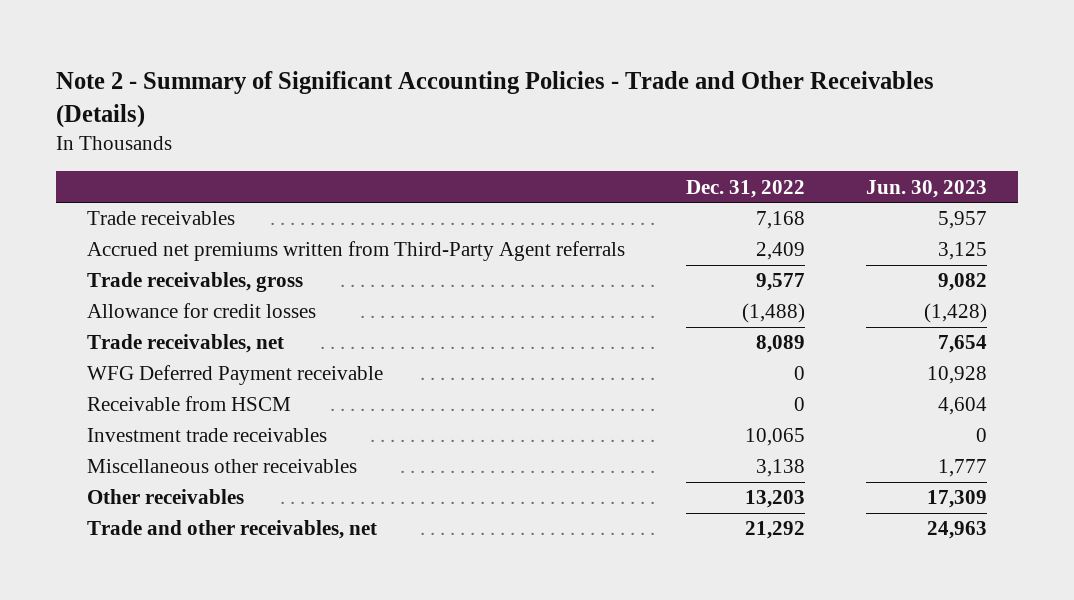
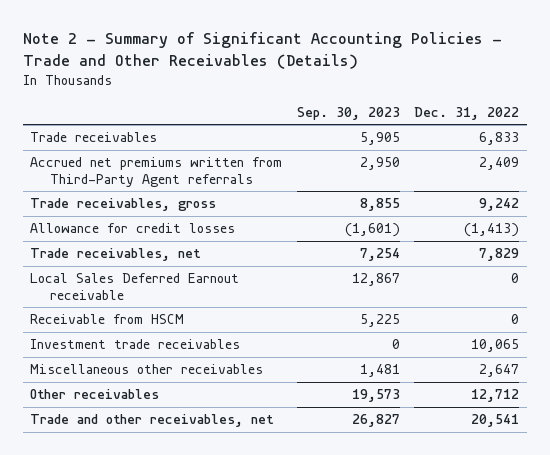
- | Dec. 31, 2022 | Jun. 30, 2023
+ | Sep. 30, 2023 | Dec. 31, 2022
- Trade receivables | 7,168 | 5,957
+ Trade receivables | 5,905 | 6,833
- Trade receivables, gross | 9,577 | 9,082
- Allowance for credit losses | (1,488) | (1,428)
- Trade receivables, net | 8,089 | 7,654
- WFG Deferred Payment receivable | 0 | 10,928
+ Trade receivables, gross | 8,855 | 9,242
+ Allowance for credit losses | (1,601) | (1,413)
+ Trade receivables, net | 7,254 | 7,829
+ Local Sales Deferred Earnout receivable | 12,867 | 0
- Miscellaneous other receivables | 3,138 | 1,777
- Other receivables | 13,203 | 17,309
- Trade and other receivables, net | 21,292 | 24,963
+ Miscellaneous other receivables | 1,481 | 2,647
+ Other receivables | 19,573 | 12,712
+ Trade and other receivables, net | 26,827 | 20,541

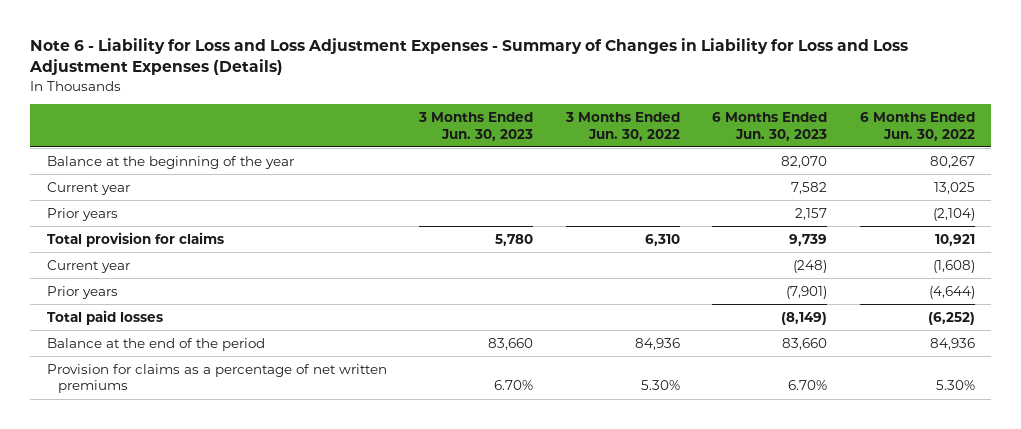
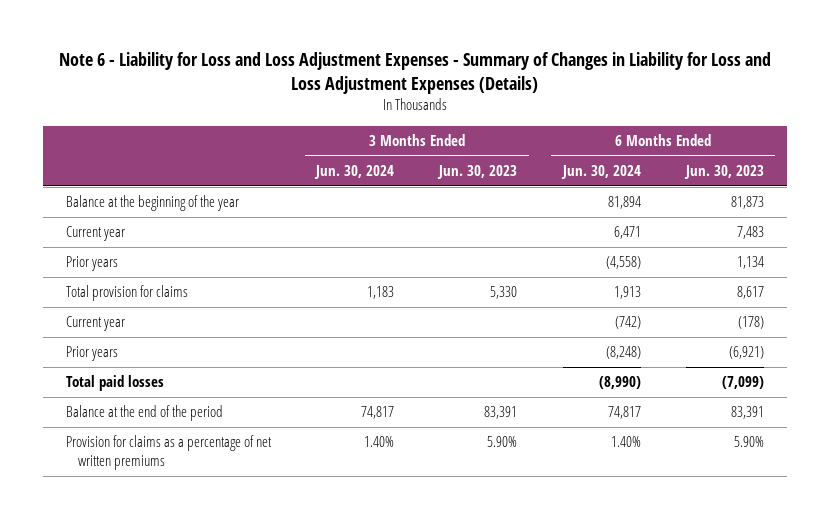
- | 3 Months Ended Jun. 30, 2023 | 3 Months Ended Jun. 30, 2022 | 6 Months Ended Jun. 30, 2023 | 6 Months Ended Jun. 30, 2022
+ | 3 Months Ended Jun. 30, 2024 | 3 Months Ended Jun. 30, 2023 | 6 Months Ended Jun. 30, 2024 | 6 Months Ended Jun. 30, 2023
- Balance at the beginning of the year | | | 82,070 | 80,267
- Current year | | | 7,582 | 13,025
- Prior years | | | 2,157 | (2,104)
- Total provision for claims | 5,780 | 6,310 | 9,739 | 10,921
- Current year | | | (248) | (1,608)
- Prior years | | | (7,901) | (4,644)
- Total paid losses | | | (8,149) | (6,252)
- Balance at the end of the period | 83,660 | 84,936 | 83,660 | 84,936
- Provision for claims as a percentage of net written premiums | 6.70% | 5.30% | 6.70% | 5.30%
+ Balance at the beginning of the year | | | 81,894 | 81,873
+ Current year | | | 6,471 | 7,483
+ Prior years | | | (4,558) | 1,134
+ Total provision for claims | 1,183 | 5,330 | 1,913 | 8,617
+ Current year | | | (742) | (178)
+ Prior years | | | (8,248) | (6,921)
+ Total paid losses | | | (8,990) | (7,099)
+ Balance at the end of the period | 74,817 | 83,391 | 74,817 | 83,391
+ Provision for claims as a percentage of net written premiums | 1.40% | 5.90% | 1.40% | 5.90%

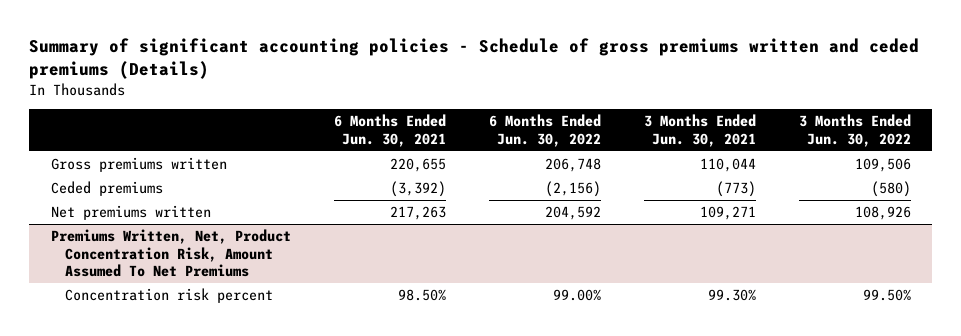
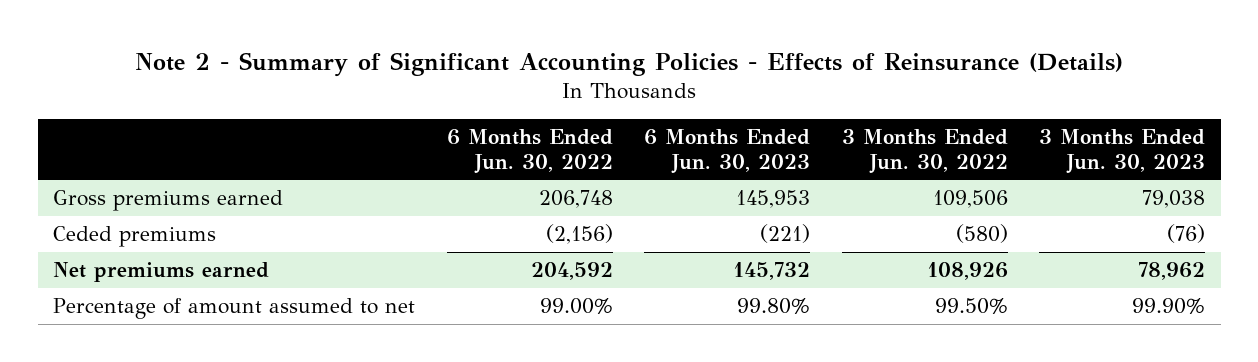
- Summary of significant accounting policies - Schedule of gross premiums written and ceded premiums (Details)
+ Note 2 - Summary of Significant Accounting Policies - Effects of Reinsurance (Details)
- | 6 Months Ended Jun. 30, 2021 | 6 Months Ended Jun. 30, 2022 | 3 Months Ended Jun. 30, 2021 | 3 Months Ended Jun. 30, 2022
+ | 6 Months Ended Jun. 30, 2022 | 6 Months Ended Jun. 30, 2023 | 3 Months Ended Jun. 30, 2022 | 3 Months Ended Jun. 30, 2023
- Gross premiums written | 220,655 | 206,748 | 110,044 | 109,506
+ Gross premiums earned | 206,748 | 145,953 | 109,506 | 79,038
- Net premiums written | 217,263 | 204,592 | 109,271 | 108,926
- Premiums Written, Net, Product Concentration Risk, Amount Assumed To Net Premiums
- Concentration risk percent | 98.50% | 99.00% | 99.30% | 99.50%
+ Net premiums earned | 204,592 | 145,732 | 108,926 | 78,962
+ Percentage of amount assumed to net | 99.00% | 99.80% | 99.50% | 99.90%

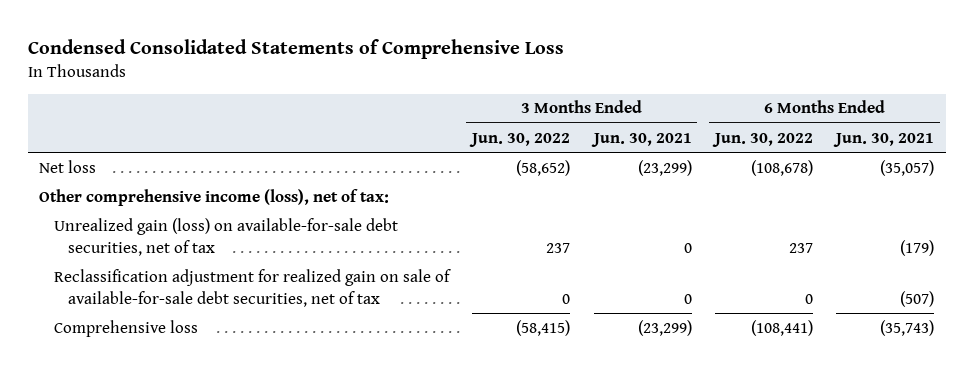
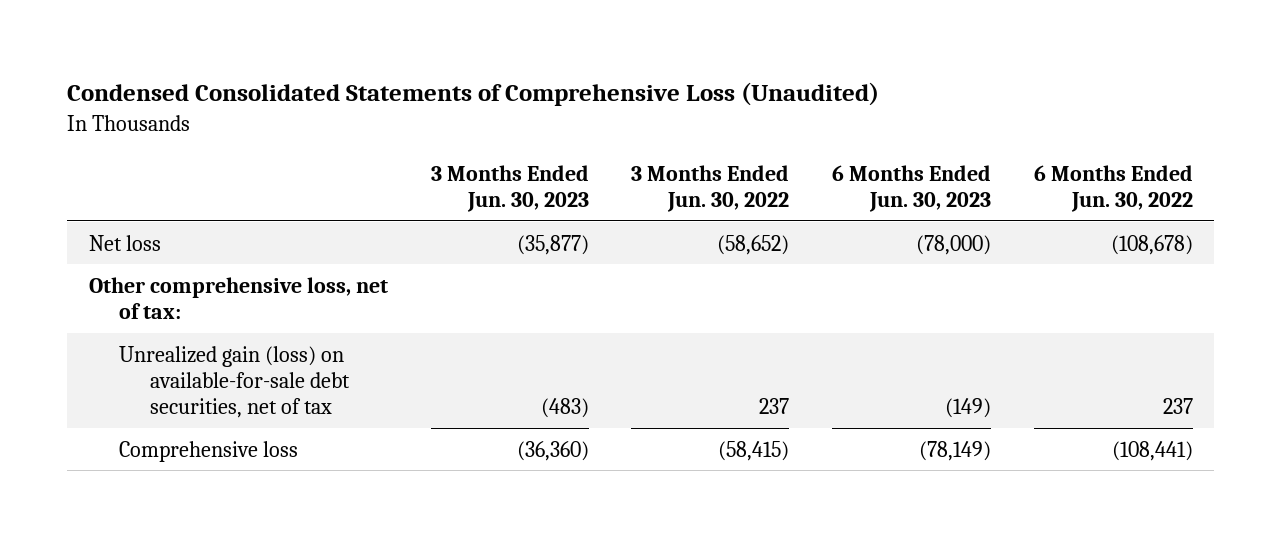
- Condensed Consolidated Statements of Comprehensive Loss
+ Condensed Consolidated Statements of Comprehensive Loss (Unaudited)
- | 3 Months Ended Jun. 30, 2022 | 3 Months Ended Jun. 30, 2021 | 6 Months Ended Jun. 30, 2022 | 6 Months Ended Jun. 30, 2021
+ | 3 Months Ended Jun. 30, 2023 | 3 Months Ended Jun. 30, 2022 | 6 Months Ended Jun. 30, 2023 | 6 Months Ended Jun. 30, 2022
- Other comprehensive income (loss), net of tax:
+ Other comprehensive loss, net of tax:
- Reclassification adjustment for realized gain on sale of available-for-sale debt securities, net of tax | 0 | 0 | 0 | (507)

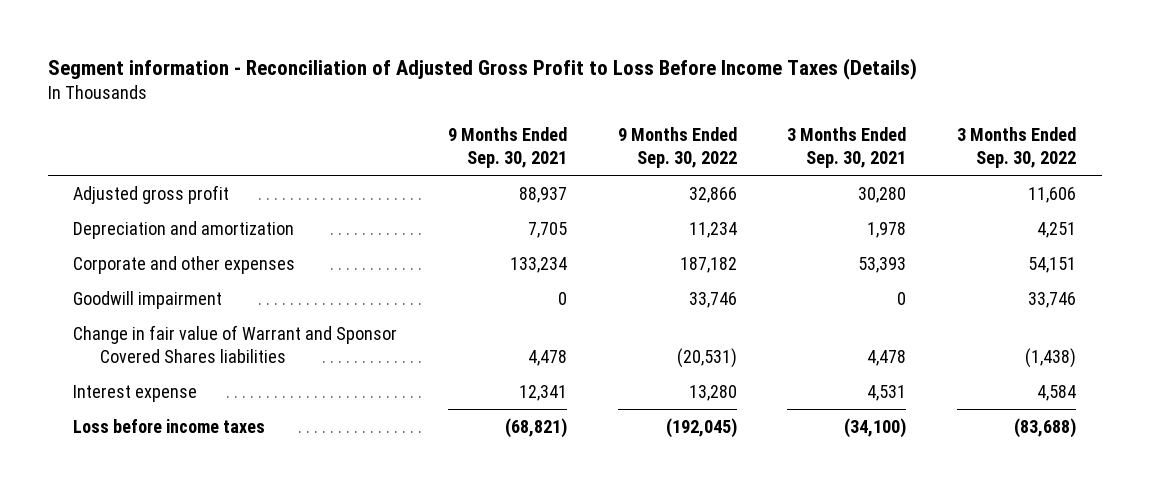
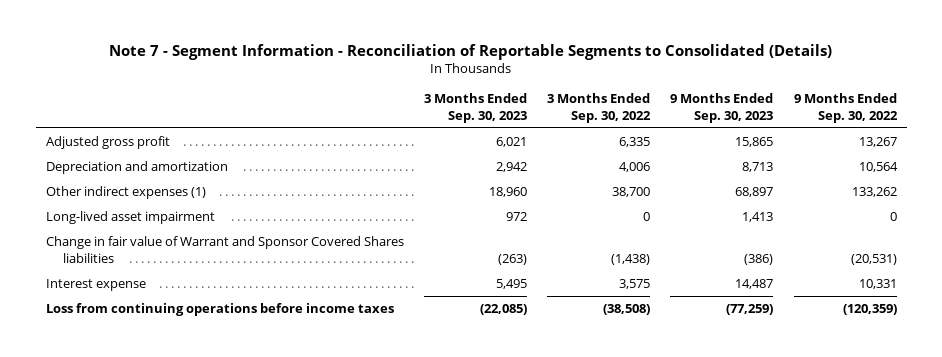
- Segment information - Reconciliation of Adjusted Gross Profit to Loss Before Income Taxes (Details)
+ Note 7 - Segment Information - Reconciliation of Reportable Segments to Consolidated (Details)
- | 9 Months Ended Sep. 30, 2021 | 9 Months Ended Sep. 30, 2022 | 3 Months Ended Sep. 30, 2021 | 3 Months Ended Sep. 30, 2022
+ | 3 Months Ended Sep. 30, 2023 | 3 Months Ended Sep. 30, 2022 | 9 Months Ended Sep. 30, 2023 | 9 Months Ended Sep. 30, 2022
- Adjusted gross profit | 88,937 | 32,866 | 30,280 | 11,606
- Depreciation and amortization | 7,705 | 11,234 | 1,978 | 4,251
- Corporate and other expenses | 133,234 | 187,182 | 53,393 | 54,151
- Goodwill impairment | 0 | 33,746 | 0 | 33,746
+ Adjusted gross profit | 6,021 | 6,335 | 15,865 | 13,267
+ Depreciation and amortization | 2,942 | 4,006 | 8,713 | 10,564
+ Other indirect expenses (1) | 18,960 | 38,700 | 68,897 | 133,262
+ Long-lived asset impairment | 972 | 0 | 1,413 | 0
- Interest expense | 12,341 | 13,280 | 4,531 | 4,584
- Loss before income taxes | (68,821) | (192,045) | (34,100) | (83,688)
+ Interest expense | 5,495 | 3,575 | 14,487 | 10,331
+ Loss from continuing operations before income taxes | (22,085) | (38,508) | (77,259) | (120,359)

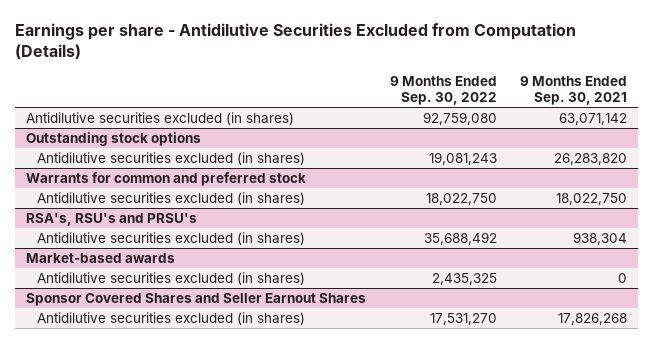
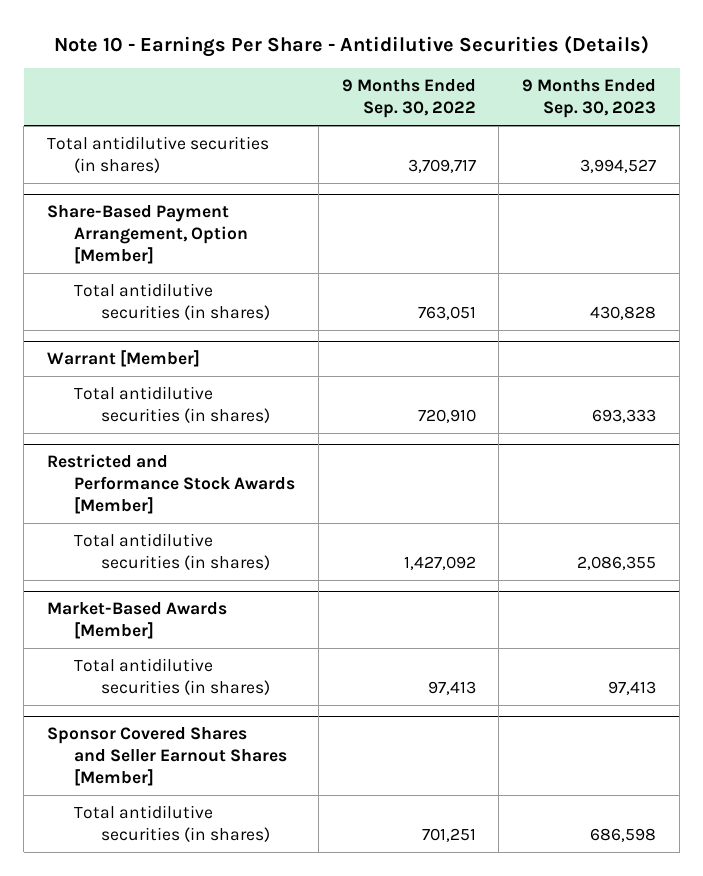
- Earnings per share - Antidilutive Securities Excluded from Computation (Details)
+ Note 10 - Earnings Per Share - Antidilutive Securities (Details)
- | 9 Months Ended Sep. 30, 2022 | 9 Months Ended Sep. 30, 2021
+ | 9 Months Ended Sep. 30, 2022 | 9 Months Ended Sep. 30, 2023
- Antidilutive securities excluded (in shares) | 92,759,080 | 63,071,142
- Outstanding stock options
- Antidilutive securities excluded (in shares) | 19,081,243 | 26,283,820
- Warrants for common and preferred stock
- Antidilutive securities excluded (in shares) | 18,022,750 | 18,022,750
- RSA's, RSU's and PRSU's
- Antidilutive securities excluded (in shares) | 35,688,492 | 938,304
- Market-based awards
- Antidilutive securities excluded (in shares) | 2,435,325 | 0
- Sponsor Covered Shares and Seller Earnout Shares
- Antidilutive securities excluded (in shares) | 17,531,270 | 17,826,268
+ Total antidilutive securities (in shares) | 3,709,717 | 3,994,527
+ Share-Based Payment Arrangement, Option [Member]
+ Total antidilutive securities (in shares) | 763,051 | 430,828
+ Warrant [Member]
+ Total antidilutive securities (in shares) | 720,910 | 693,333
+ Restricted and Performance Stock Awards [Member]
+ Total antidilutive securities (in shares) | 1,427,092 | 2,086,355
+ Market-Based Awards [Member]
+ Total antidilutive securities (in shares) | 97,413 | 97,413
+ Sponsor Covered Shares and Seller Earnout Shares [Member]
+ Total antidilutive securities (in shares) | 701,251 | 686,598

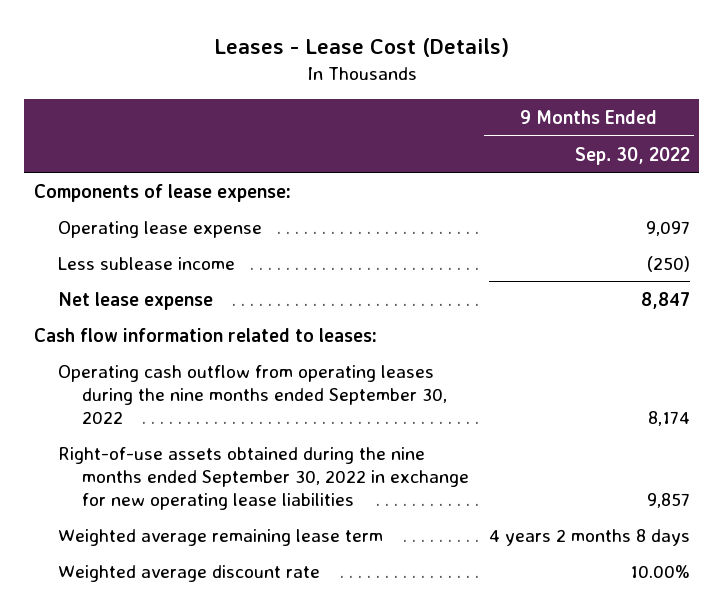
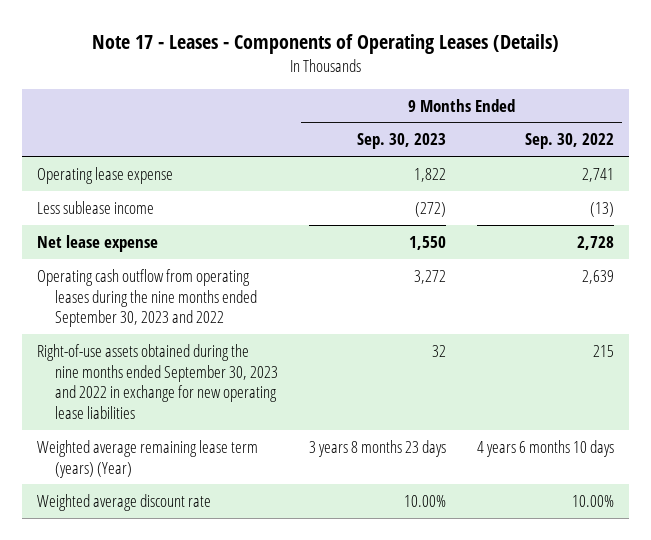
- Leases - Lease Cost (Details)
+ Note 17 - Leases - Components of Operating Leases (Details)
- | 9 Months Ended Sep. 30, 2022
+ | 9 Months Ended Sep. 30, 2023 | 9 Months Ended Sep. 30, 2022
- Components of lease expense:
- Operating lease expense | 9,097
- Less sublease income | (250)
- Net lease expense | 8,847
- Cash flow information related to leases:
- Operating cash outflow from operating leases during the nine months ended September 30, 2022 | 8,174
- Right-of-use assets obtained during the nine months ended September 30, 2022 in exchange for new operating lease liabilities | 9,857
- Weighted average remaining lease term | 4 years 2 months 8 days
+ Operating lease expense | 1,822 | 2,741
+ Less sublease income | (272) | (13)
+ Net lease expense | 1,550 | 2,728
+ Operating cash outflow from operating leases during the nine months ended September 30, 2023 and 2022 | 3,272 | 2,639
+ Right-of-use assets obtained during the nine months ended September 30, 2023 and 2022 in exchange for new operating lease liabilities | 32 | 215
+ Weighted average remaining lease term (years) (Year) | 3 years 8 months 23 days | 4 years 6 months 10 days

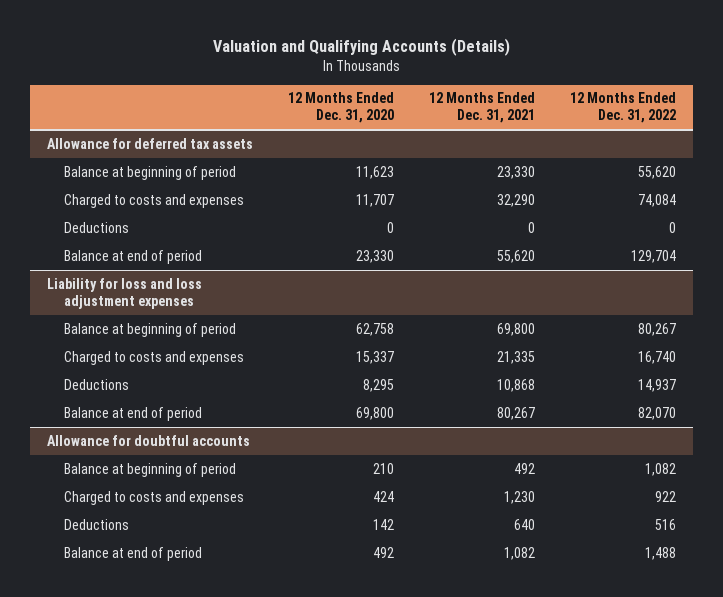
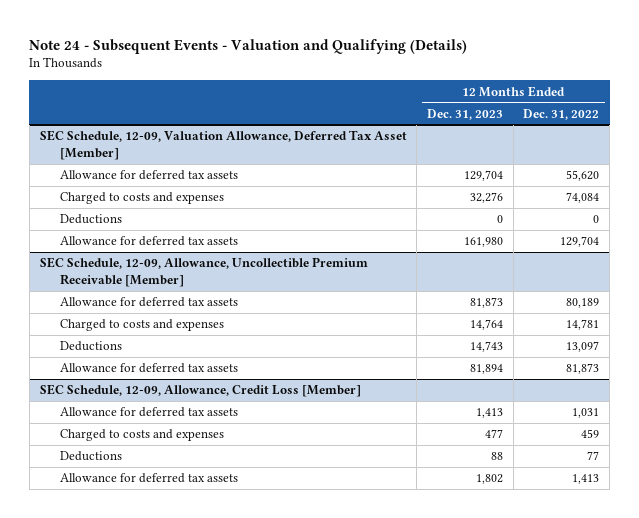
- Valuation and Qualifying Accounts (Details)
+ Note 24 - Subsequent Events - Valuation and Qualifying (Details)
- | 12 Months Ended Dec. 31, 2020 | 12 Months Ended Dec. 31, 2021 | 12 Months Ended Dec. 31, 2022
+ | 12 Months Ended Dec. 31, 2023 | 12 Months Ended Dec. 31, 2022
- Allowance for deferred tax assets
- Balance at beginning of period | 11,623 | 23,330 | 55,620
+ SEC Schedule, 12-09, Valuation Allowance, Deferred Tax Asset [Member]
+ Allowance for deferred tax assets | 129,704 | 55,620
- Balance at end of period | 23,330 | 55,620 | 129,704
- Liability for loss and loss adjustment expenses
- Balance at beginning of period | 62,758 | 69,800 | 80,267
- Charged to costs and expenses | 15,337 | 21,335 | 16,740
- Deductions | 8,295 | 10,868 | 14,937
- Balance at end of period | 69,800 | 80,267 | 82,070
- Allowance for doubtful accounts
- Balance at beginning of period | 210 | 492 | 1,082
- Charged to costs and expenses | 424 | 1,230 | 922
- Deductions | 142 | 640 | 516
- Balance at end of period | 492 | 1,082 | 1,488
+ Allowance for deferred tax assets | 161,980 | 129,704
+ SEC Schedule, 12-09, Allowance, Uncollectible Premium Receivable [Member]
+ Allowance for deferred tax assets | 81,873 | 80,189
+ Charged to costs and expenses | 14,764 | 14,781
+ Deductions | 14,743 | 13,097
+ Allowance for deferred tax assets | 81,894 | 81,873
+ SEC Schedule, 12-09, Allowance, Credit Loss [Member]
+ Allowance for deferred tax assets | 1,413 | 1,031
+ Charged to costs and expenses | 477 | 459
+ Deductions | 88 | 77
+ Allowance for deferred tax assets | 1,802 | 1,413

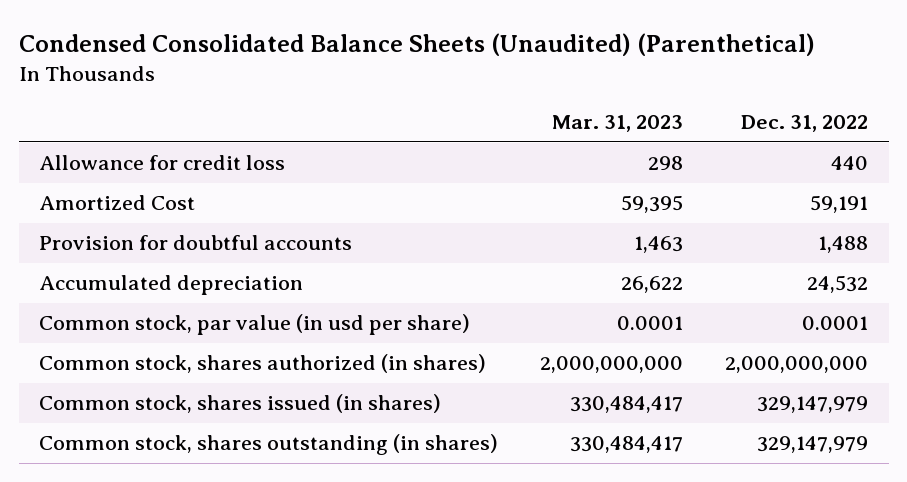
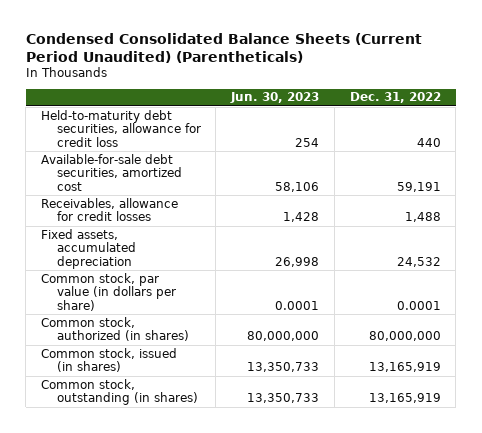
- Condensed Consolidated Balance Sheets (Unaudited) (Parenthetical)
+ Condensed Consolidated Balance Sheets (Current Period Unaudited) (Parentheticals)
- | Mar. 31, 2023 | Dec. 31, 2022
+ | Jun. 30, 2023 | Dec. 31, 2022
- Allowance for credit loss | 298 | 440
- Amortized Cost | 59,395 | 59,191
- Provision for doubtful accounts | 1,463 | 1,488
- Accumulated depreciation | 26,622 | 24,532
- Common stock, par value (in usd per share) | 0.0001 | 0.0001
- Common stock, shares authorized (in shares) | 2,000,000,000 | 2,000,000,000
- Common stock, shares issued (in shares) | 330,484,417 | 329,147,979
- Common stock, shares outstanding (in shares) | 330,484,417 | 329,147,979
+ Held-to-maturity debt securities, allowance for credit loss | 254 | 440
+ Available-for-sale debt securities, amortized cost | 58,106 | 59,191
+ Receivables, allowance for credit losses | 1,428 | 1,488
+ Fixed assets, accumulated depreciation | 26,998 | 24,532
+ Common stock, par value (in dollars per share) | 0.0001 | 0.0001
+ Common stock, authorized (in shares) | 80,000,000 | 80,000,000
+ Common stock, issued (in shares) | 13,350,733 | 13,165,919
+ Common stock, outstanding (in shares) | 13,350,733 | 13,165,919

